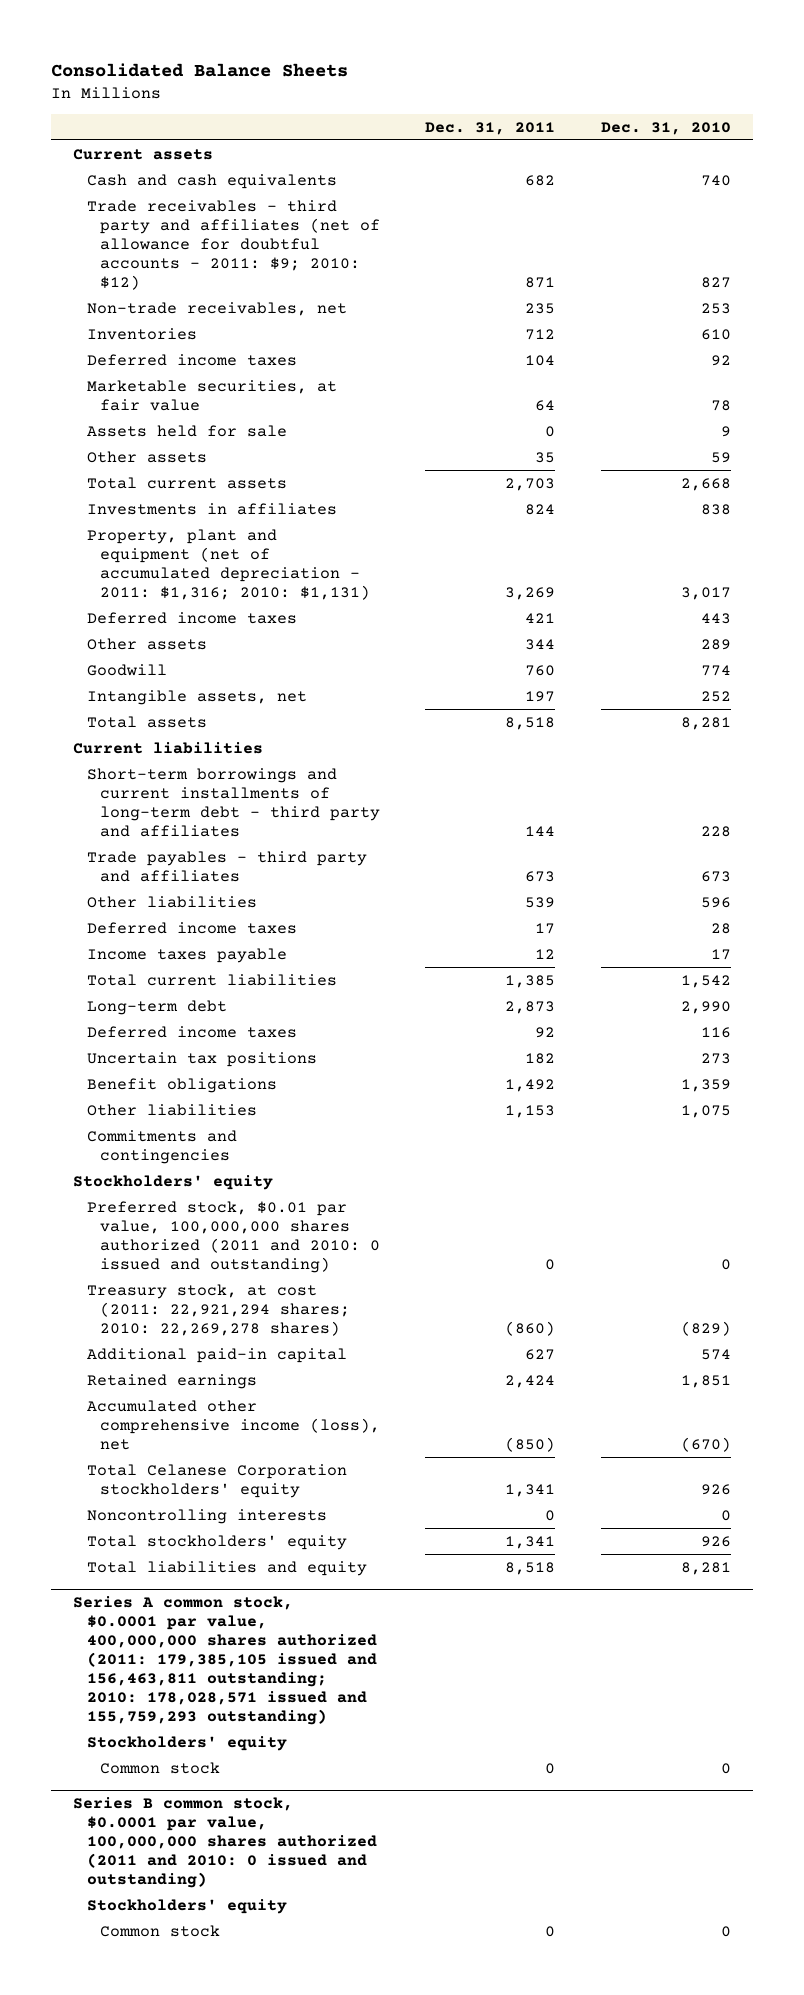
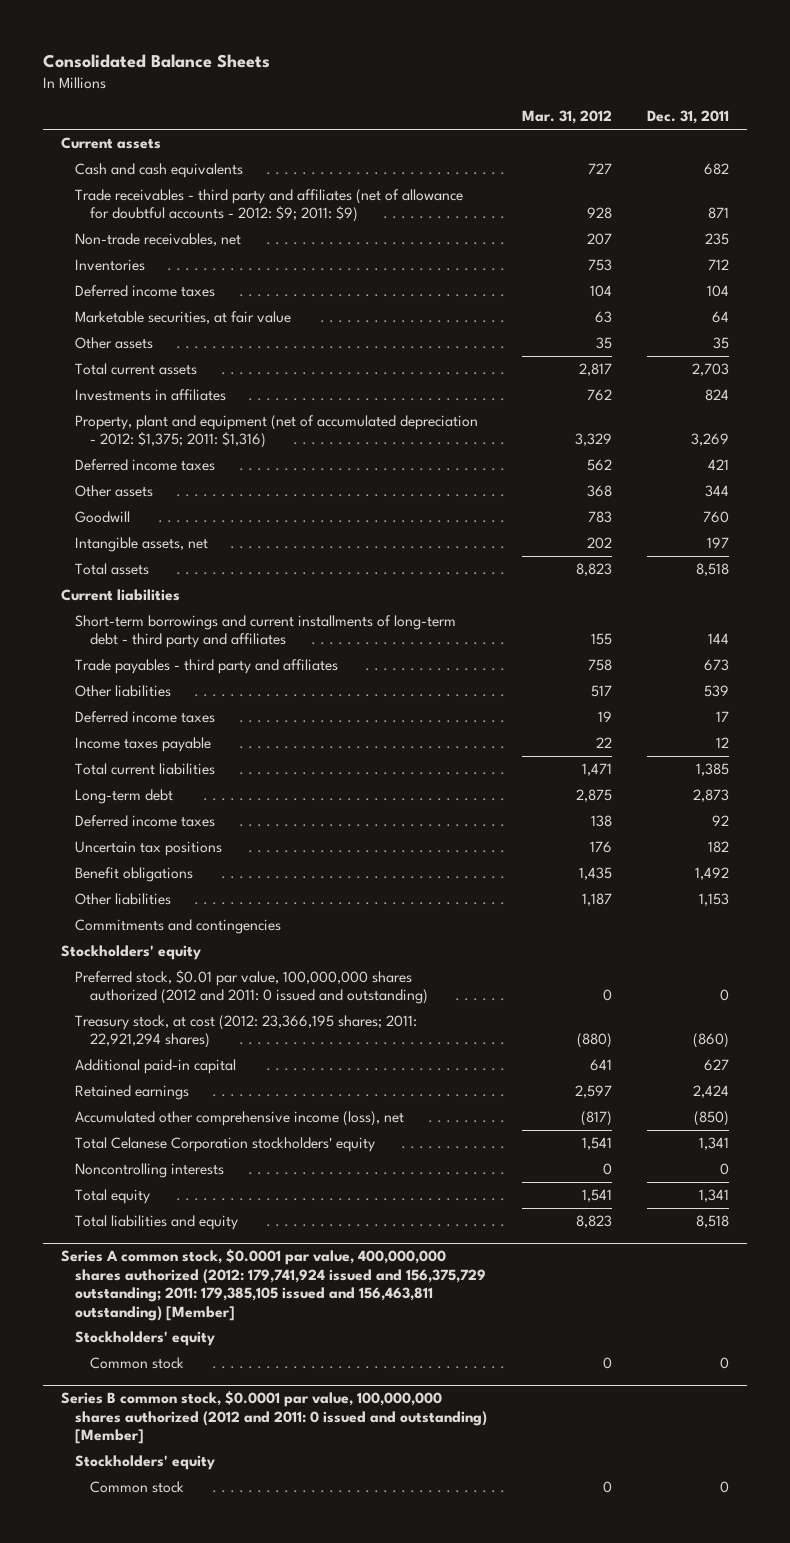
- | Dec. 31, 2011 | Dec. 31, 2010
+ | Mar. 31, 2012 | Dec. 31, 2011
- Trade receivables - third party and affiliates (net of allowance for doubtful accounts - 2011: $9; 2010: $12) | 871 | 827
+ Trade receivables - third party and affiliates (net of allowance for doubtful accounts - 2012: $9; 2011: $9) | 928 | 871
- Assets held for sale | 0 | 9
- Property, plant and equipment (net of accumulated depreciation - 2011: $1,316; 2010: $1,131) | 3,269 | 3,017
+ Property, plant and equipment (net of accumulated depreciation - 2012: $1,375; 2011: $1,316) | 3,329 | 3,269
- Preferred stock, $0.01 par value, 100,000,000 shares authorized (2011 and 2010: 0 issued and outstanding) | 0 | 0
- Treasury stock, at cost (2011: 22,921,294 shares; 2010: 22,269,278 shares) | (860) | (829)
+ Preferred stock, $0.01 par value, 100,000,000 shares authorized (2012 and 2011: 0 issued and outstanding) | 0 | 0
+ Treasury stock, at cost (2012: 23,366,195 shares; 2011: 22,921,294 shares) | (880) | (860)
- Total stockholders' equity | 1,341 | 926
+ Total equity | 1,541 | 1,341
- Series A common stock, $0.0001 par value, 400,000,000 shares authorized (2011: 179,385,105 issued and 156,463,811 outstanding; 2010: 178,028,571 issued and 155,759,293 outstanding)
+ Series A common stock, $0.0001 par value, 400,000,000 shares authorized (2012: 179,741,924 issued and 156,375,729 outstanding; 2011: 179,385,105 issued and 156,463,811 outstanding) [Member]
- Series B common stock, $0.0001 par value, 100,000,000 shares authorized (2011 and 2010: 0 issued and outstanding)
+ Series B common stock, $0.0001 par value, 100,000,000 shares authorized (2012 and 2011: 0 issued and outstanding) [Member]

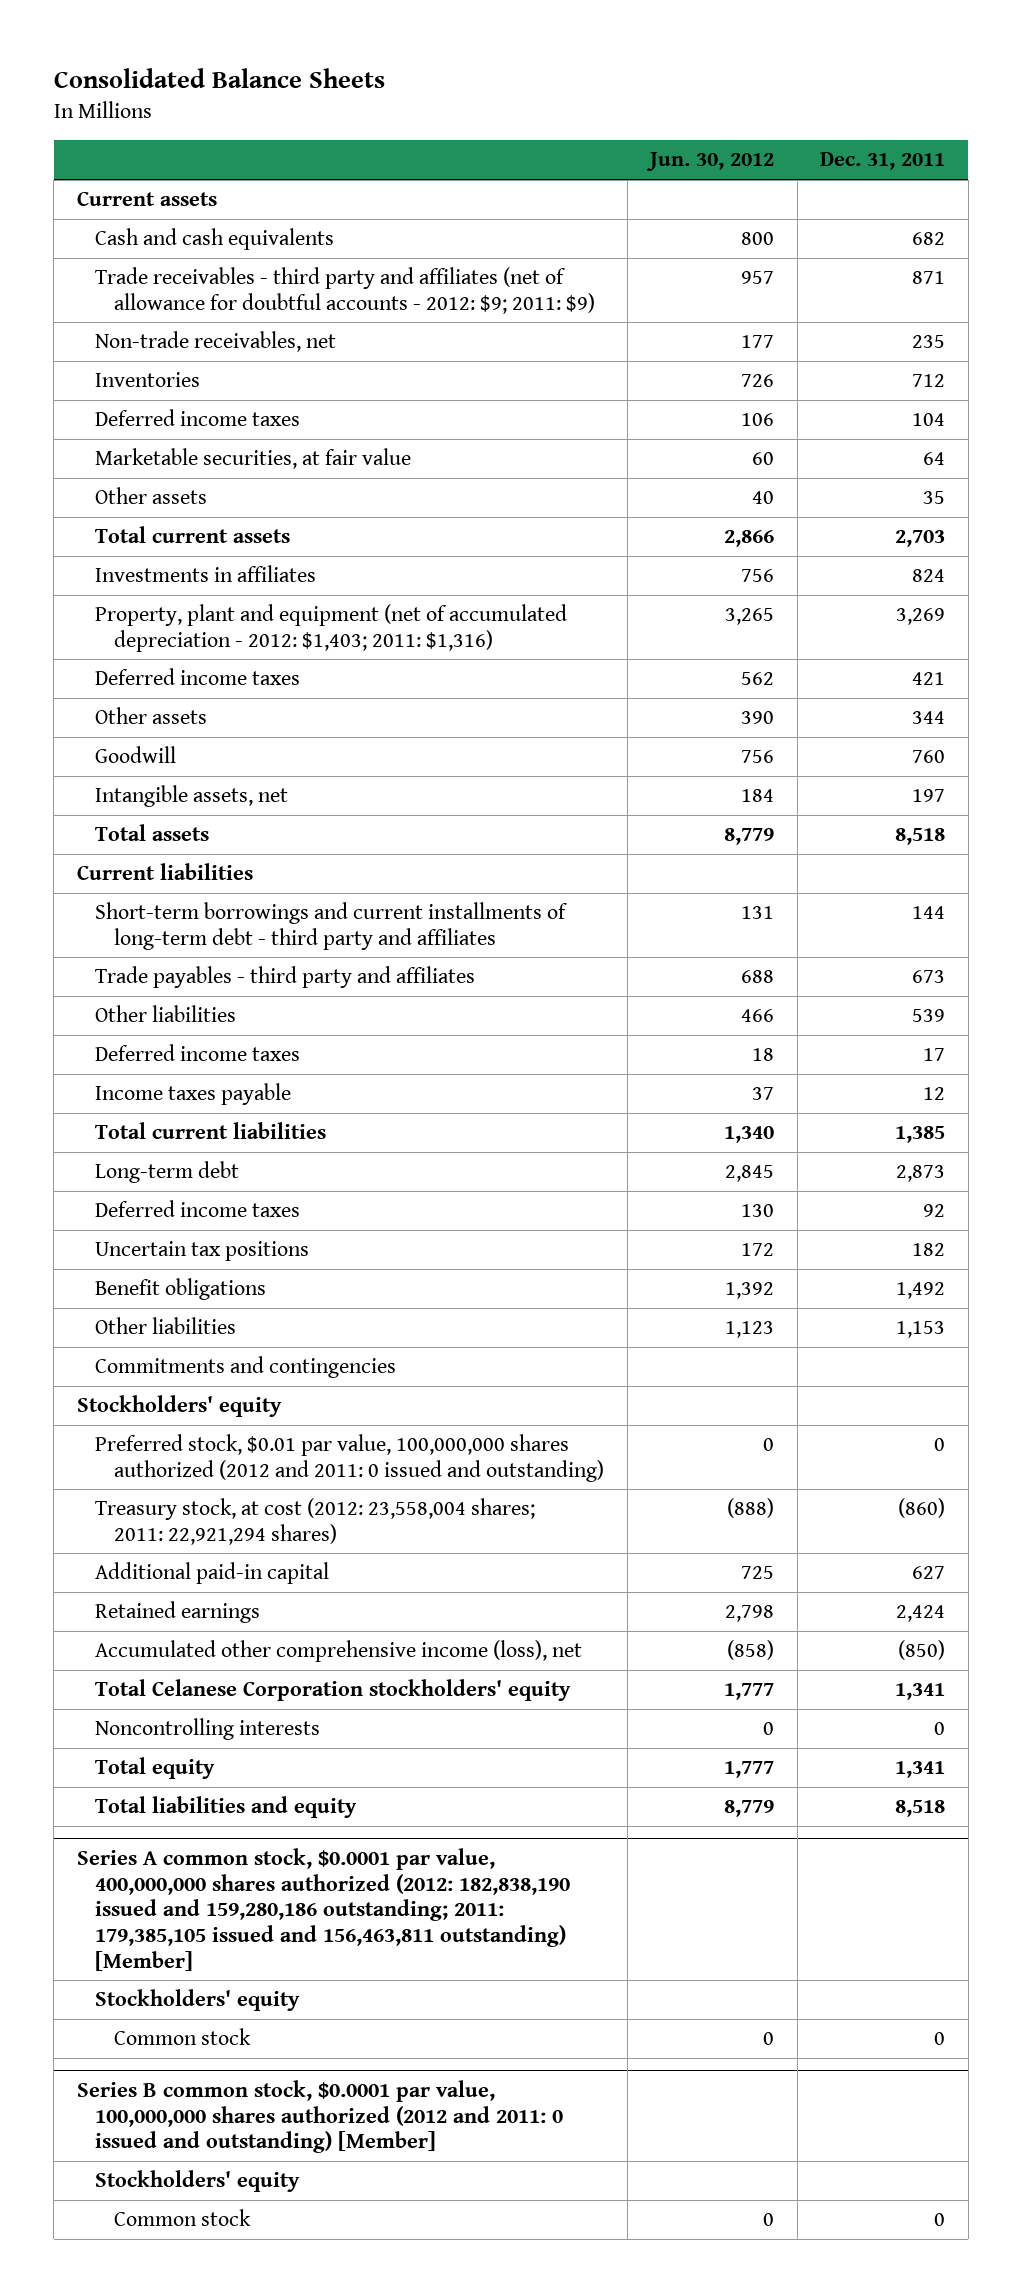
- | Mar. 31, 2012 | Dec. 31, 2011
+ | Jun. 30, 2012 | Dec. 31, 2011
- Property, plant and equipment (net of accumulated depreciation - 2012: $1,375; 2011: $1,316) | 3,329 | 3,269
+ Property, plant and equipment (net of accumulated depreciation - 2012: $1,403; 2011: $1,316) | 3,265 | 3,269
- Treasury stock, at cost (2012: 23,366,195 shares; 2011: 22,921,294 shares) | (880) | (860)
+ Treasury stock, at cost (2012: 23,558,004 shares; 2011: 22,921,294 shares) | (888) | (860)
- Series A common stock, $0.0001 par value, 400,000,000 shares authorized (2012: 179,741,924 issued and 156,375,729 outstanding; 2011: 179,385,105 issued and 156,463,811 outstanding) [Member]
+ Series A common stock, $0.0001 par value, 400,000,000 shares authorized (2012: 182,838,190 issued and 159,280,186 outstanding; 2011: 179,385,105 issued and 156,463,811 outstanding) [Member]

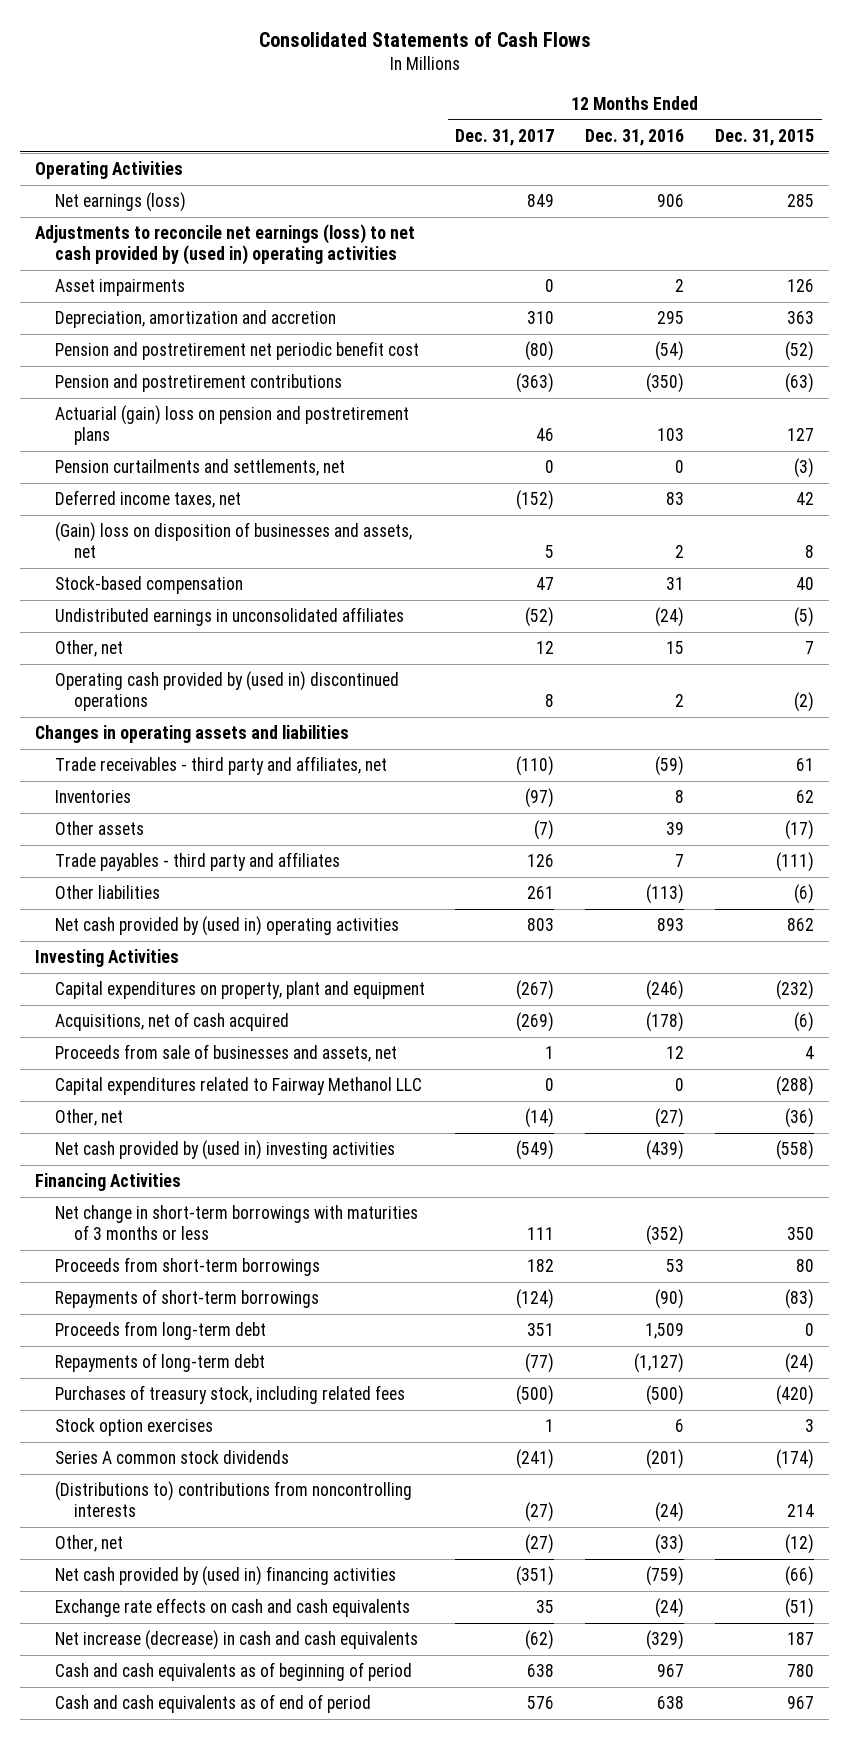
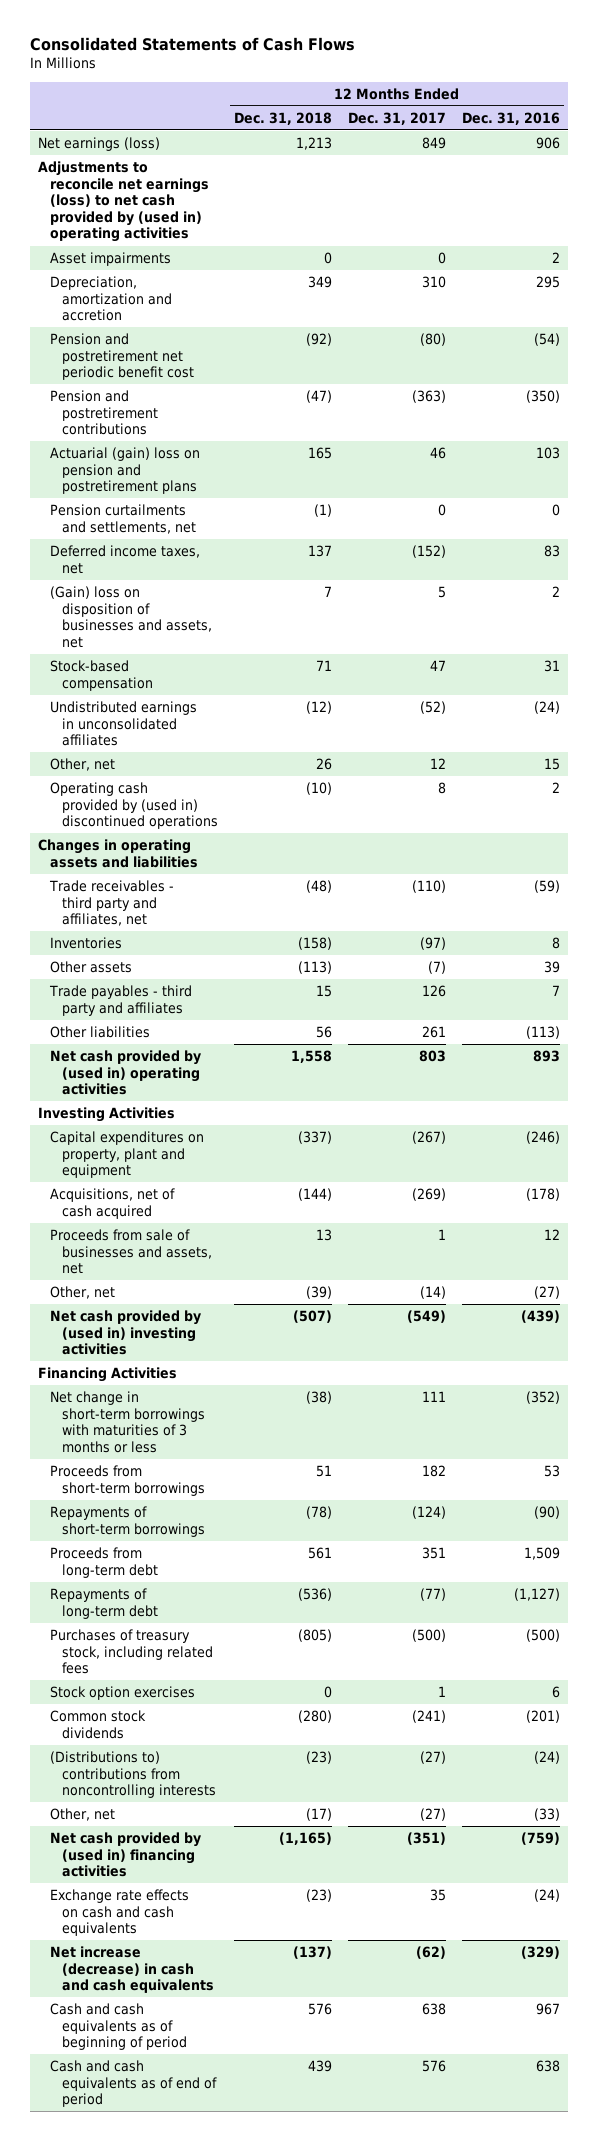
- | 12 Months Ended Dec. 31, 2017 | 12 Months Ended Dec. 31, 2016 | 12 Months Ended Dec. 31, 2015
+ | 12 Months Ended Dec. 31, 2018 | 12 Months Ended Dec. 31, 2017 | 12 Months Ended Dec. 31, 2016
- Operating Activities
- Capital expenditures related to Fairway Methanol LLC | 0 | 0 | (288)
- Series A common stock dividends | (241) | (201) | (174)
+ Common stock dividends | (280) | (241) | (201)

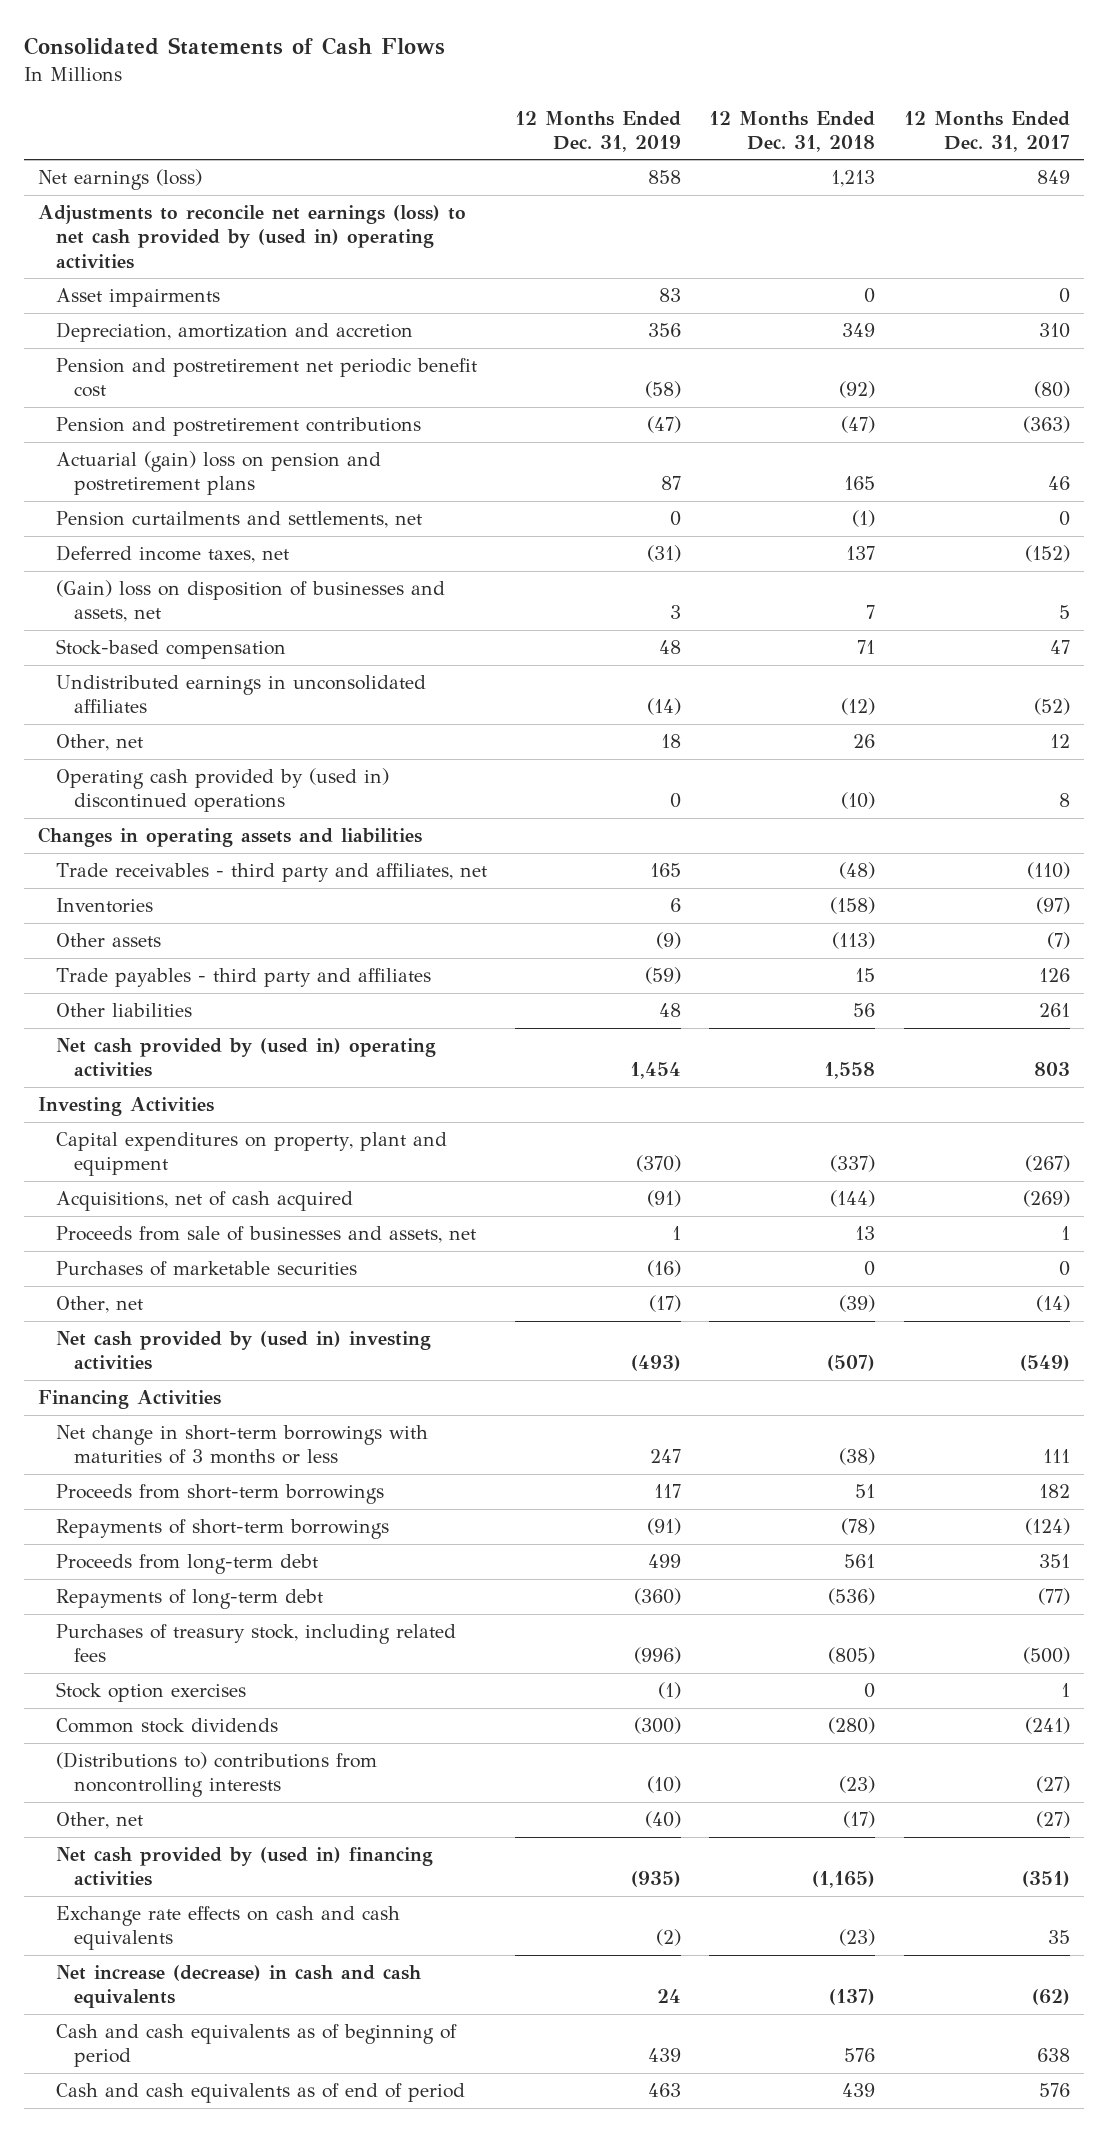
- | 12 Months Ended Dec. 31, 2018 | 12 Months Ended Dec. 31, 2017 | 12 Months Ended Dec. 31, 2016
+ | 12 Months Ended Dec. 31, 2019 | 12 Months Ended Dec. 31, 2018 | 12 Months Ended Dec. 31, 2017
+ Purchases of marketable securities | (16) | 0 | 0

